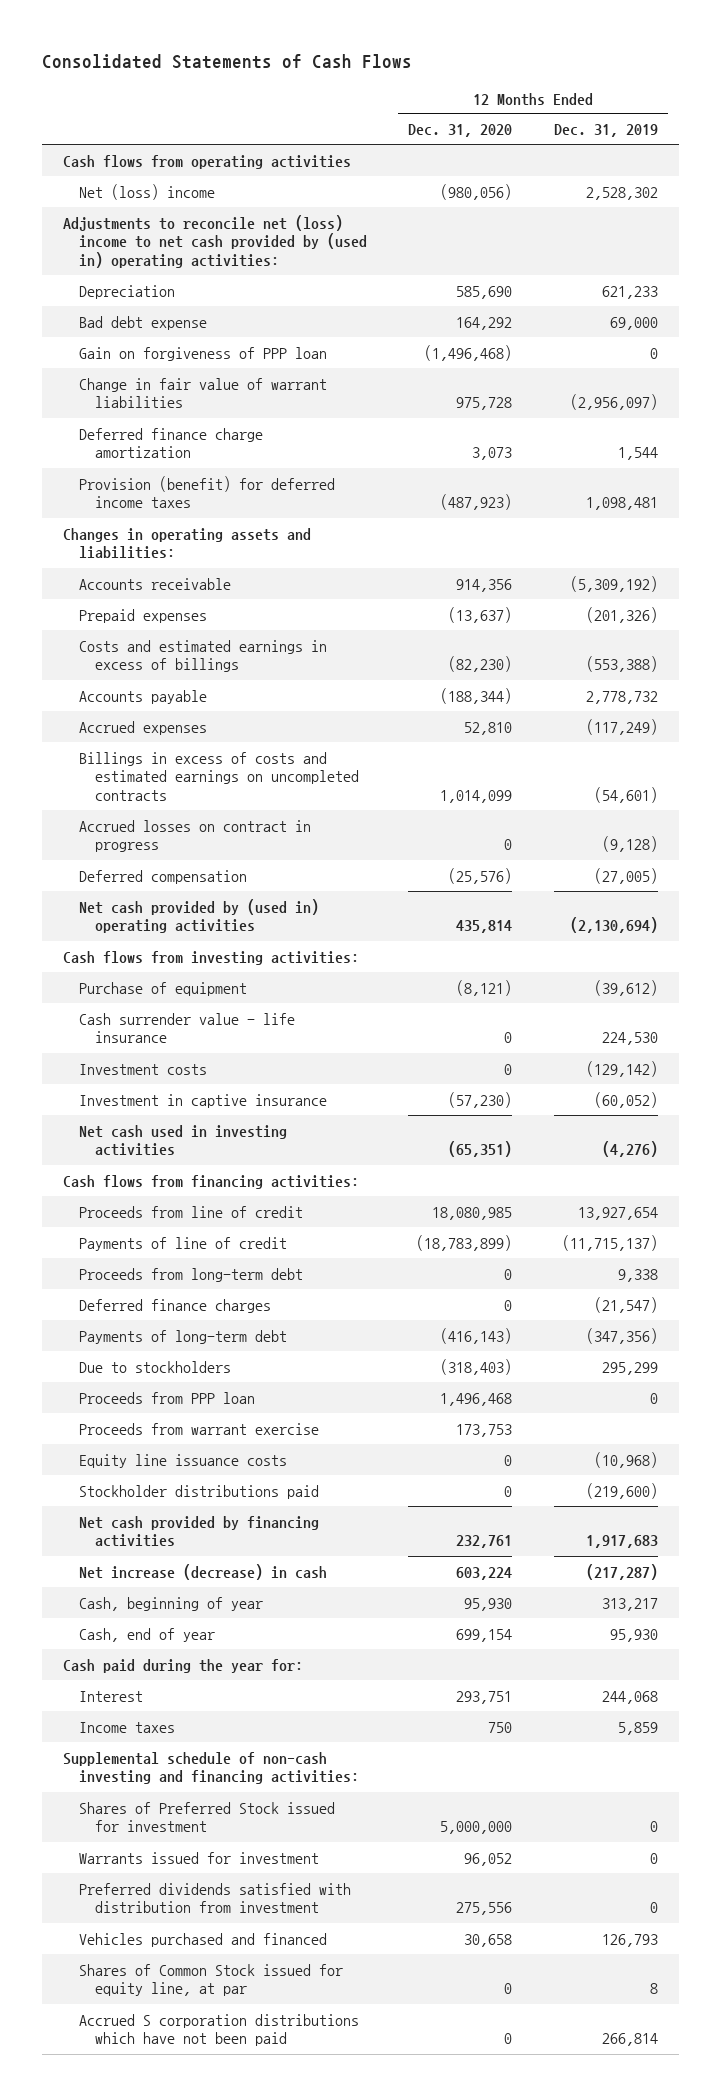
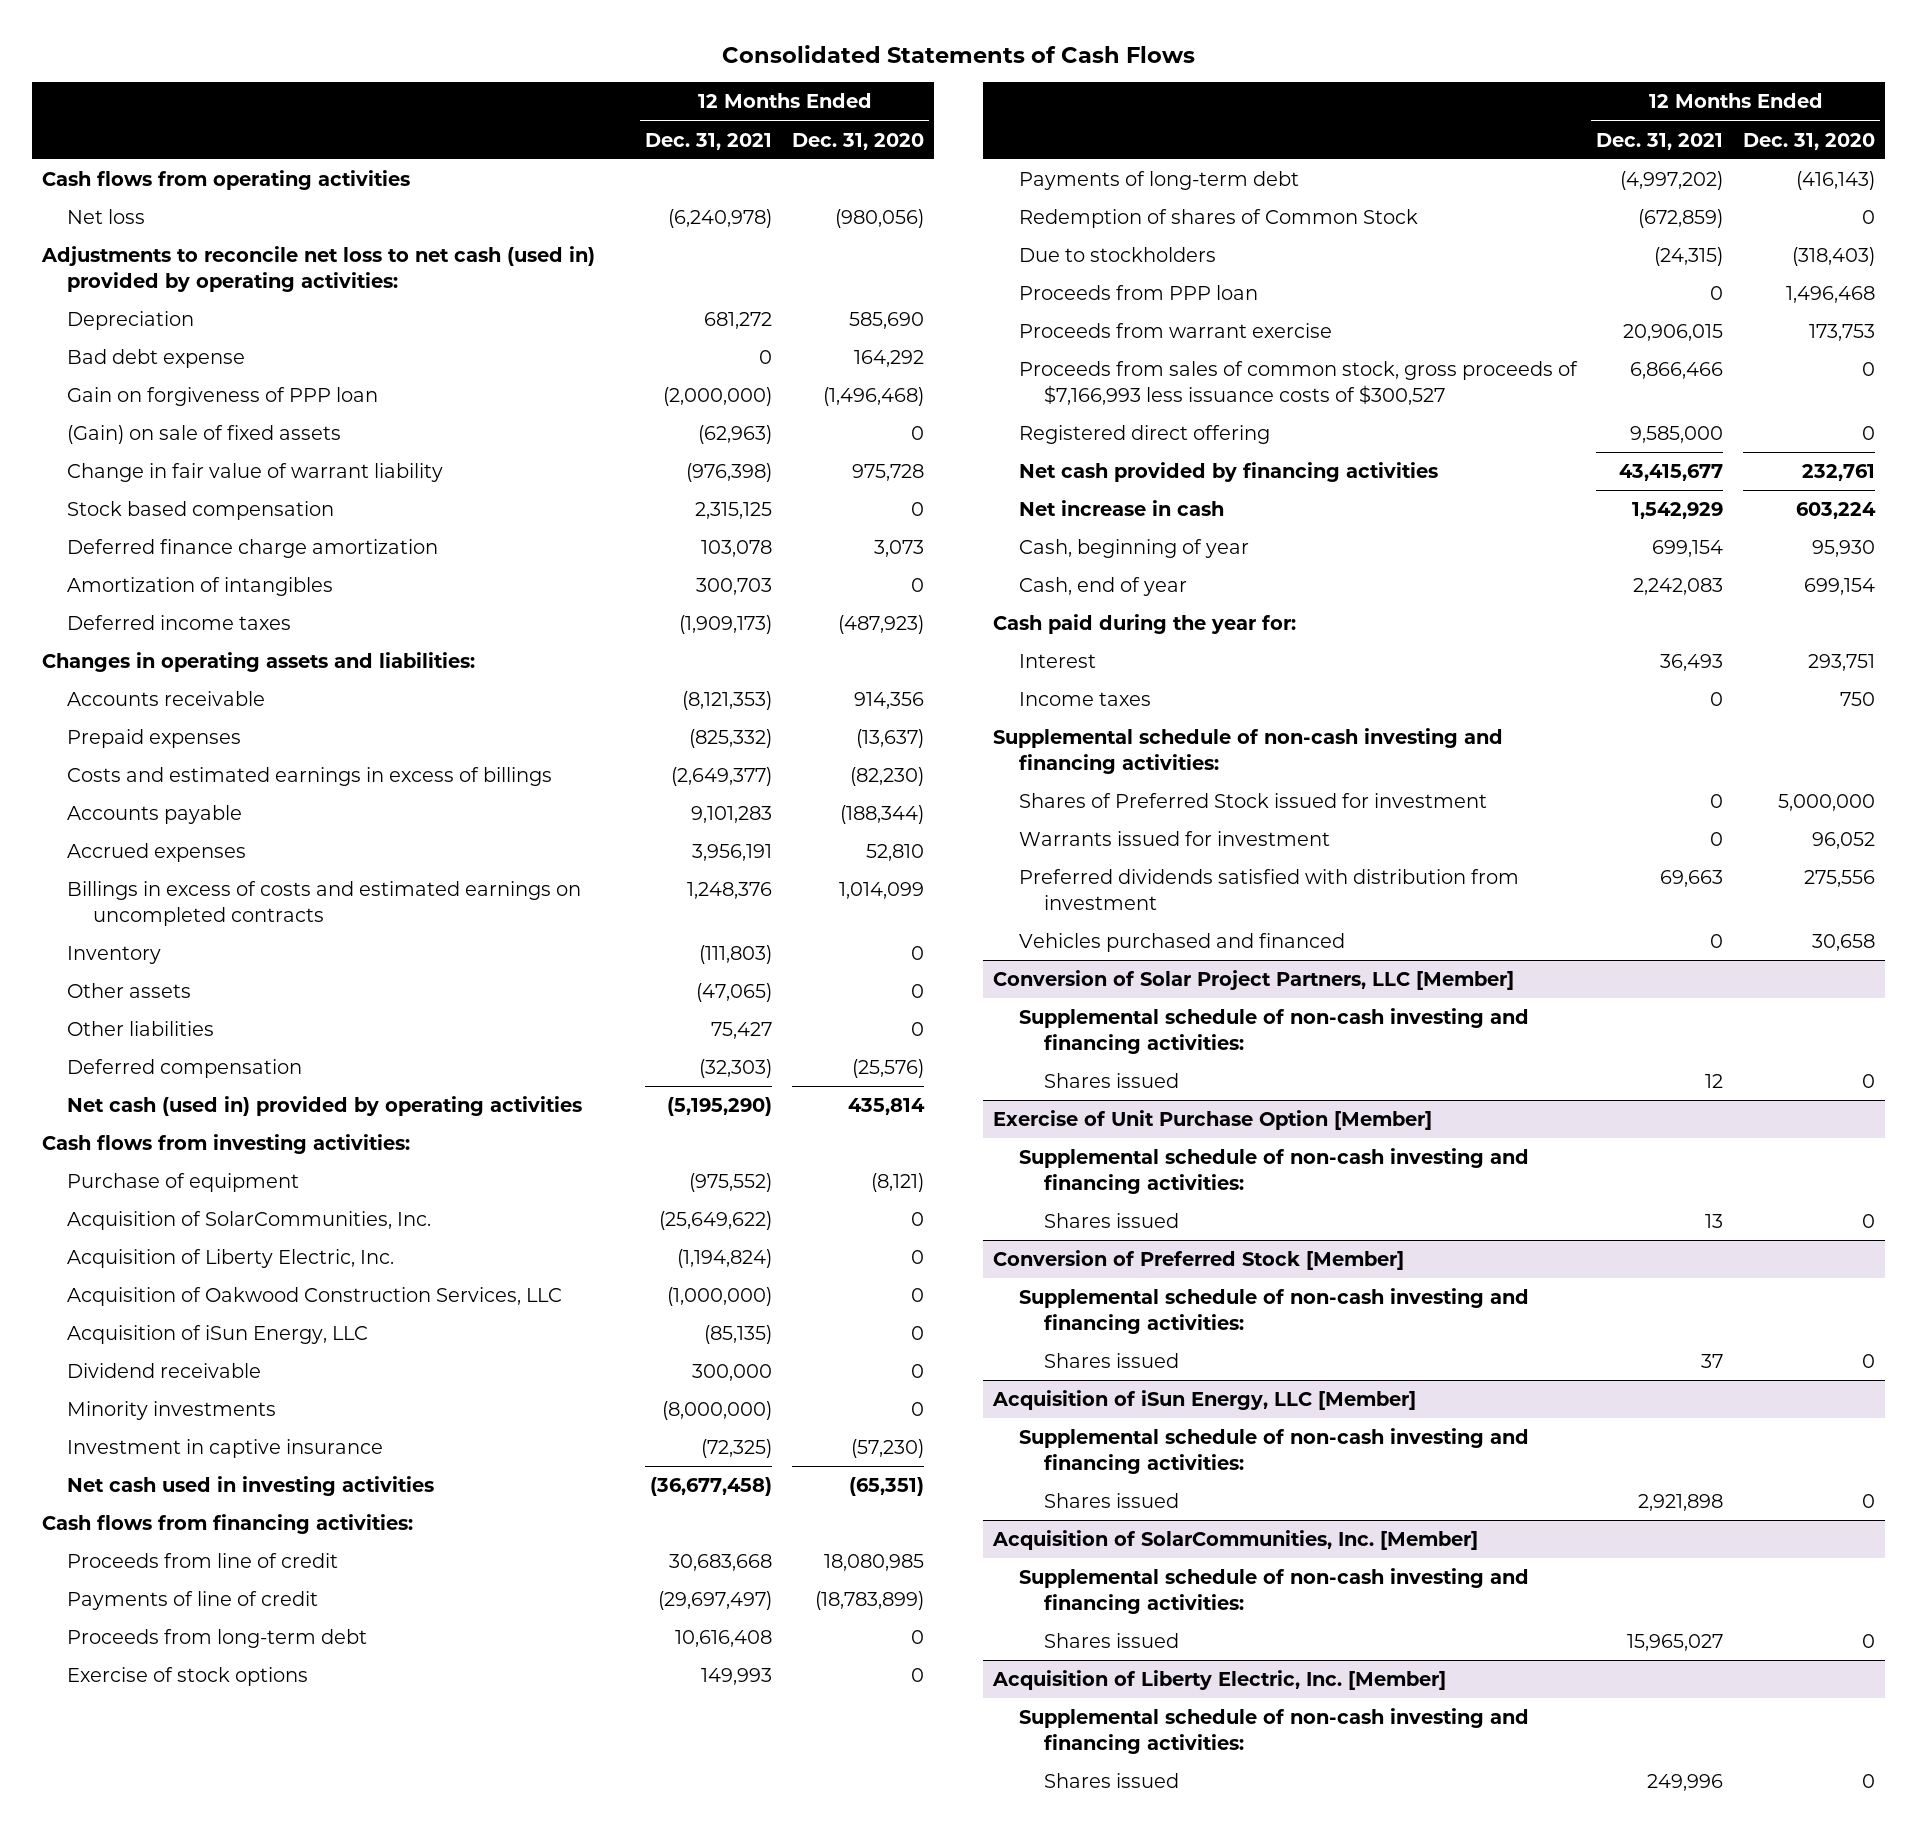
- | 12 Months Ended Dec. 31, 2020 | 12 Months Ended Dec. 31, 2019
+ | 12 Months Ended Dec. 31, 2021 | 12 Months Ended Dec. 31, 2020
- Net (loss) income | (980,056) | 2,528,302
- Adjustments to reconcile net (loss) income to net cash provided by (used in) operating activities:
+ Net loss | (6,240,978) | (980,056)
+ Adjustments to reconcile net loss to net cash (used in) provided by operating activities:
- Change in fair value of warrant liabilities | 975,728 | (2,956,097)
+ (Gain) on sale of fixed assets | (62,963) | 0
+ Change in fair value of warrant liability | (976,398) | 975,728
+ Stock based compensation | 2,315,125 | 0
- Provision (benefit) for deferred income taxes | (487,923) | 1,098,481
+ Amortization of intangibles | 300,703 | 0
+ Deferred income taxes | (1,909,173) | (487,923)
- Accrued losses on contract in progress | 0 | (9,128)
+ Inventory | (111,803) | 0
+ Other assets | (47,065) | 0
+ Other liabilities | 75,427 | 0
- Net cash provided by (used in) operating activities | 435,814 | (2,130,694)
+ Net cash (used in) provided by operating activities | (5,195,290) | 435,814
- Cash surrender value - life insurance | 0 | 224,530
- Investment costs | 0 | (129,142)
+ Acquisition of SolarCommunities, Inc. | (25,649,622) | 0
+ Acquisition of Liberty Electric, Inc. | (1,194,824) | 0
+ Acquisition of Oakwood Construction Services, LLC | (1,000,000) | 0
+ Acquisition of iSun Energy, LLC | (85,135) | 0
+ Dividend receivable | 300,000 | 0
+ Minority investments | (8,000,000) | 0
- Deferred finance charges | 0 | (21,547)
+ Exercise of stock options | 149,993 | 0
+ Redemption of shares of Common Stock | (672,859) | 0
- Equity line issuance costs | 0 | (10,968)
- Stockholder distributions paid | 0 | (219,600)
+ Proceeds from sales of common stock, gross proceeds of $7,166,993 less issuance costs of $300,527 | 6,866,466 | 0
+ Registered direct offering | 9,585,000 | 0
- Net increase (decrease) in cash | 603,224 | (217,287)
+ Net increase in cash | 1,542,929 | 603,224
- Shares of Common Stock issued for equity line, at par | 0 | 8
- Accrued S corporation distributions which have not been paid | 0 | 266,814
+ Conversion of Solar Project Partners, LLC [Member]
+ Supplemental schedule of non-cash investing and financing activities:
+ Shares issued | 12 | 0
+ Exercise of Unit Purchase Option [Member]
+ Supplemental schedule of non-cash investing and financing activities:
+ Shares issued | 13 | 0
+ Conversion of Preferred Stock [Member]
+ Supplemental schedule of non-cash investing and financing activities:
+ Shares issued | 37 | 0
+ Acquisition of iSun Energy, LLC [Member]
+ Supplemental schedule of non-cash investing and financing activities:
+ Shares issued | 2,921,898 | 0
+ Acquisition of SolarCommunities, Inc. [Member]
+ Supplemental schedule of non-cash investing and financing activities:
+ Shares issued | 15,965,027 | 0
+ Acquisition of Liberty Electric, Inc. [Member]
+ Supplemental schedule of non-cash investing and financing activities:
+ Shares issued | 249,996 | 0

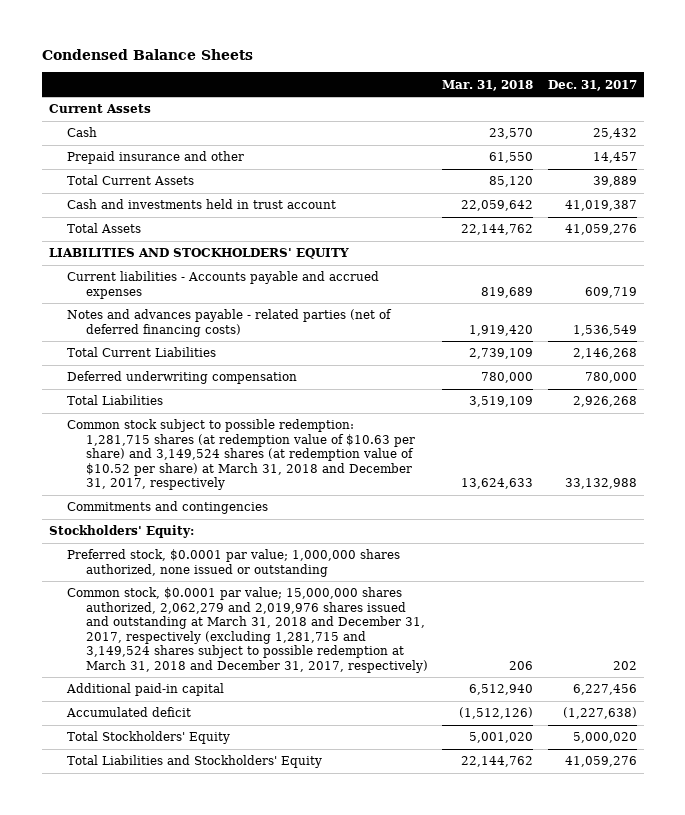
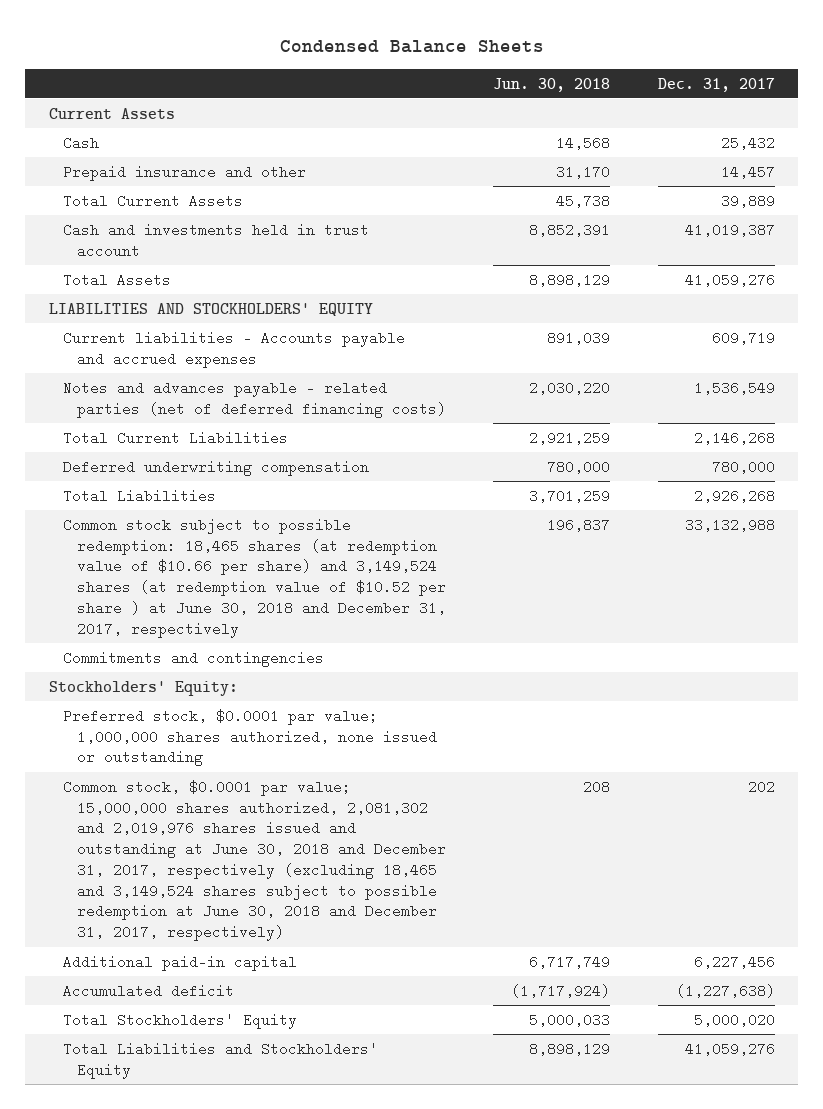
- | Mar. 31, 2018 | Dec. 31, 2017
+ | Jun. 30, 2018 | Dec. 31, 2017
- Common stock subject to possible redemption: 1,281,715 shares (at redemption value of $10.63 per share) and 3,149,524 shares (at redemption value of $10.52 per share) at March 31, 2018 and December 31, 2017, respectively | 13,624,633 | 33,132,988
+ Common stock subject to possible redemption: 18,465 shares (at redemption value of $10.66 per share) and 3,149,524 shares (at redemption value of $10.52 per share ) at June 30, 2018 and December 31, 2017, respectively | 196,837 | 33,132,988
- Common stock, $0.0001 par value; 15,000,000 shares authorized, 2,062,279 and 2,019,976 shares issued and outstanding at March 31, 2018 and December 31, 2017, respectively (excluding 1,281,715 and 3,149,524 shares subject to possible redemption at March 31, 2018 and December 31, 2017, respectively) | 206 | 202
+ Common stock, $0.0001 par value; 15,000,000 shares authorized, 2,081,302 and 2,019,976 shares issued and outstanding at June 30, 2018 and December 31, 2017, respectively (excluding 18,465 and 3,149,524 shares subject to possible redemption at June 30, 2018 and December 31, 2017, respectively) | 208 | 202

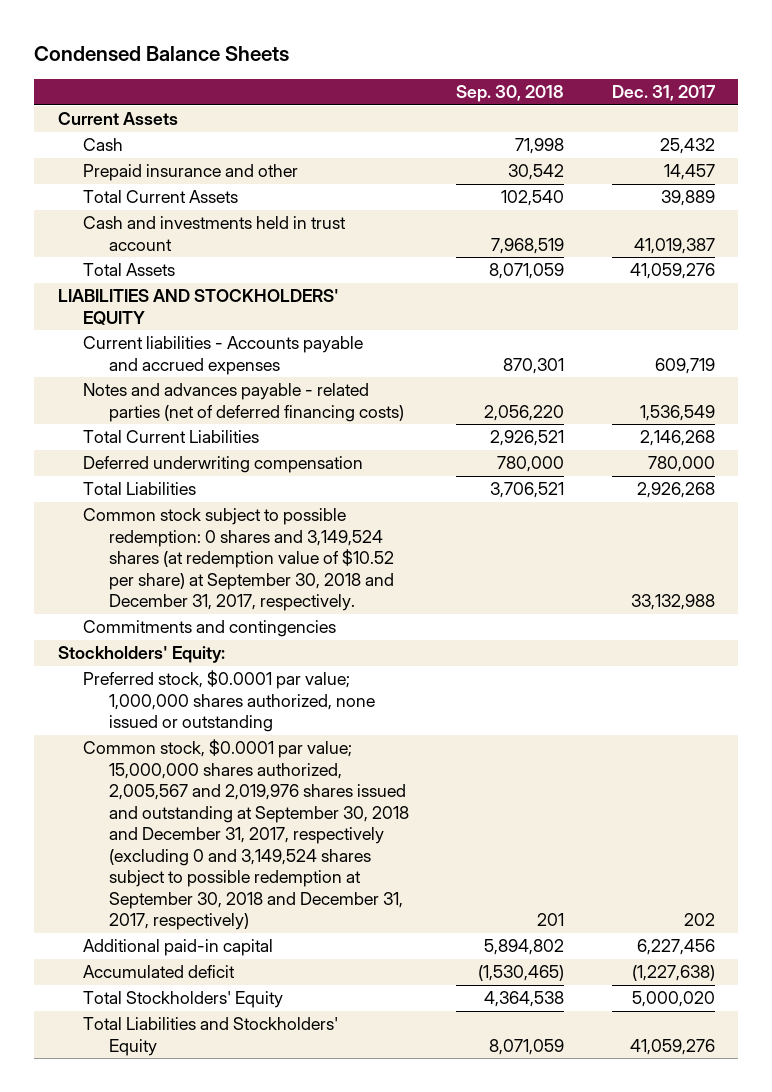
- | Jun. 30, 2018 | Dec. 31, 2017
+ | Sep. 30, 2018 | Dec. 31, 2017
- Common stock subject to possible redemption: 18,465 shares (at redemption value of $10.66 per share) and 3,149,524 shares (at redemption value of $10.52 per share ) at June 30, 2018 and December 31, 2017, respectively | 196,837 | 33,132,988
+ Common stock subject to possible redemption: 0 shares and 3,149,524 shares (at redemption value of $10.52 per share) at September 30, 2018 and December 31, 2017, respectively. | | 33,132,988
- Common stock, $0.0001 par value; 15,000,000 shares authorized, 2,081,302 and 2,019,976 shares issued and outstanding at June 30, 2018 and December 31, 2017, respectively (excluding 18,465 and 3,149,524 shares subject to possible redemption at June 30, 2018 and December 31, 2017, respectively) | 208 | 202
+ Common stock, $0.0001 par value; 15,000,000 shares authorized, 2,005,567 and 2,019,976 shares issued and outstanding at September 30, 2018 and December 31, 2017, respectively (excluding 0 and 3,149,524 shares subject to possible redemption at September 30, 2018 and December 31, 2017, respectively) | 201 | 202

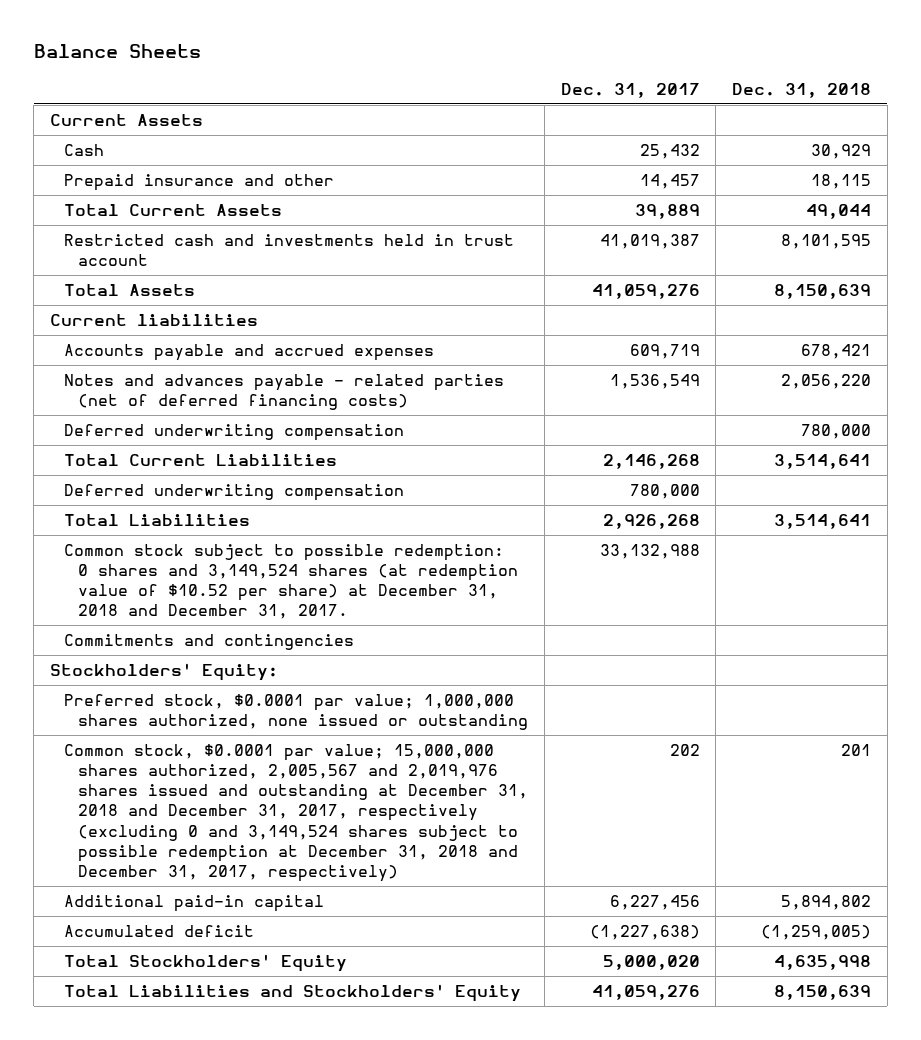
- Condensed Balance Sheets
+ Balance Sheets
- | Sep. 30, 2018 | Dec. 31, 2017
+ | Dec. 31, 2017 | Dec. 31, 2018
- Cash and investments held in trust account | 7,968,519 | 41,019,387
+ Restricted cash and investments held in trust account | 41,019,387 | 8,101,595
- LIABILITIES AND STOCKHOLDERS' EQUITY
- Current liabilities - Accounts payable and accrued expenses | 870,301 | 609,719
+ Current liabilities
+ Accounts payable and accrued expenses | 609,719 | 678,421
+ Deferred underwriting compensation | | 780,000
- Common stock subject to possible redemption: 0 shares and 3,149,524 shares (at redemption value of $10.52 per share) at September 30, 2018 and December 31, 2017, respectively. | | 33,132,988
+ Common stock subject to possible redemption: 0 shares and 3,149,524 shares (at redemption value of $10.52 per share) at December 31, 2018 and December 31, 2017. | 33,132,988 |
- Common stock, $0.0001 par value; 15,000,000 shares authorized, 2,005,567 and 2,019,976 shares issued and outstanding at September 30, 2018 and December 31, 2017, respectively (excluding 0 and 3,149,524 shares subject to possible redemption at September 30, 2018 and December 31, 2017, respectively) | 201 | 202
+ Common stock, $0.0001 par value; 15,000,000 shares authorized, 2,005,567 and 2,019,976 shares issued and outstanding at December 31, 2018 and December 31, 2017, respectively (excluding 0 and 3,149,524 shares subject to possible redemption at December 31, 2018 and December 31, 2017, respectively) | 202 | 201

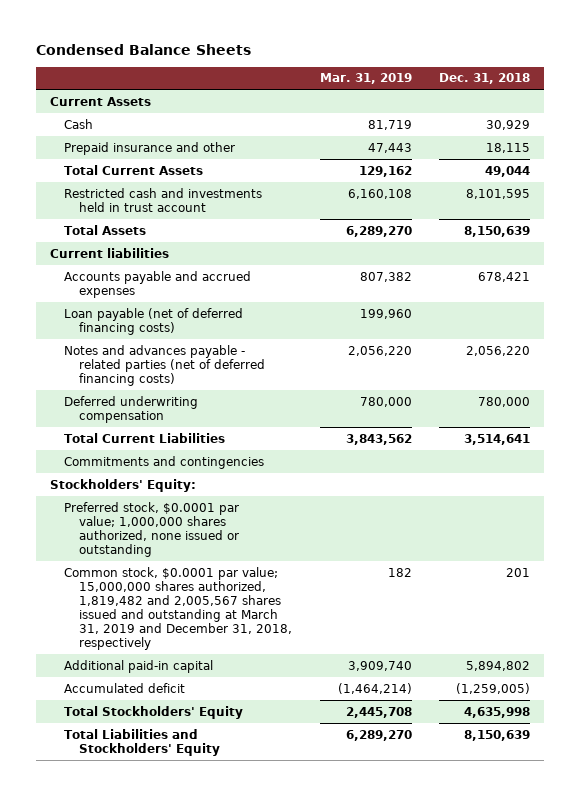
- Balance Sheets
+ Condensed Balance Sheets
- | Dec. 31, 2017 | Dec. 31, 2018
+ | Mar. 31, 2019 | Dec. 31, 2018
+ Loan payable (net of deferred financing costs) | 199,960 |
- Deferred underwriting compensation | 780,000 |
- Total Liabilities | 2,926,268 | 3,514,641
- Common stock subject to possible redemption: 0 shares and 3,149,524 shares (at redemption value of $10.52 per share) at December 31, 2018 and December 31, 2017. | 33,132,988 |
- Common stock, $0.0001 par value; 15,000,000 shares authorized, 2,005,567 and 2,019,976 shares issued and outstanding at December 31, 2018 and December 31, 2017, respectively (excluding 0 and 3,149,524 shares subject to possible redemption at December 31, 2018 and December 31, 2017, respectively) | 202 | 201
+ Common stock, $0.0001 par value; 15,000,000 shares authorized, 1,819,482 and 2,005,567 shares issued and outstanding at March 31, 2019 and December 31, 2018, respectively | 182 | 201

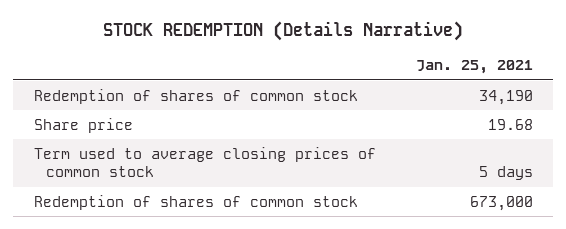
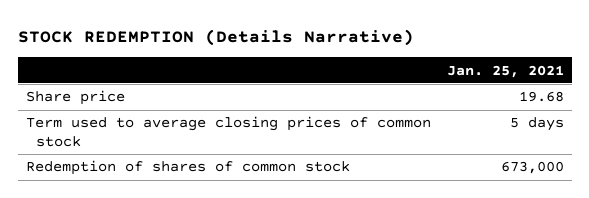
- Redemption of shares of common stock | 34,190

